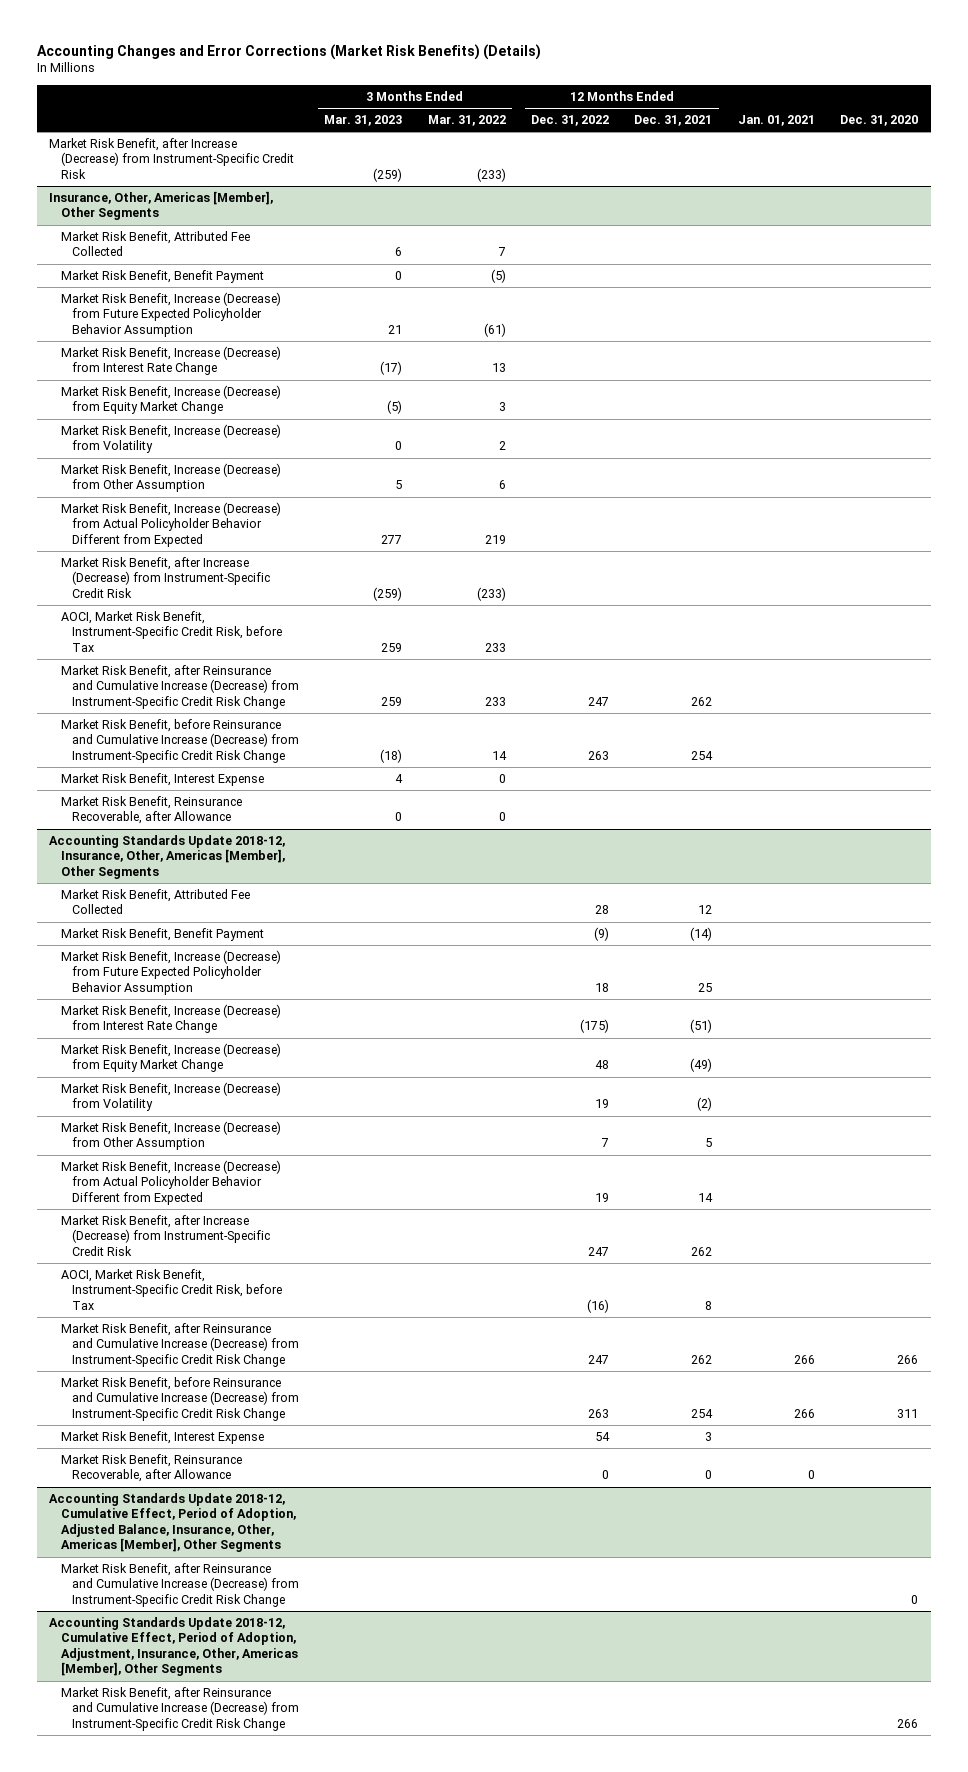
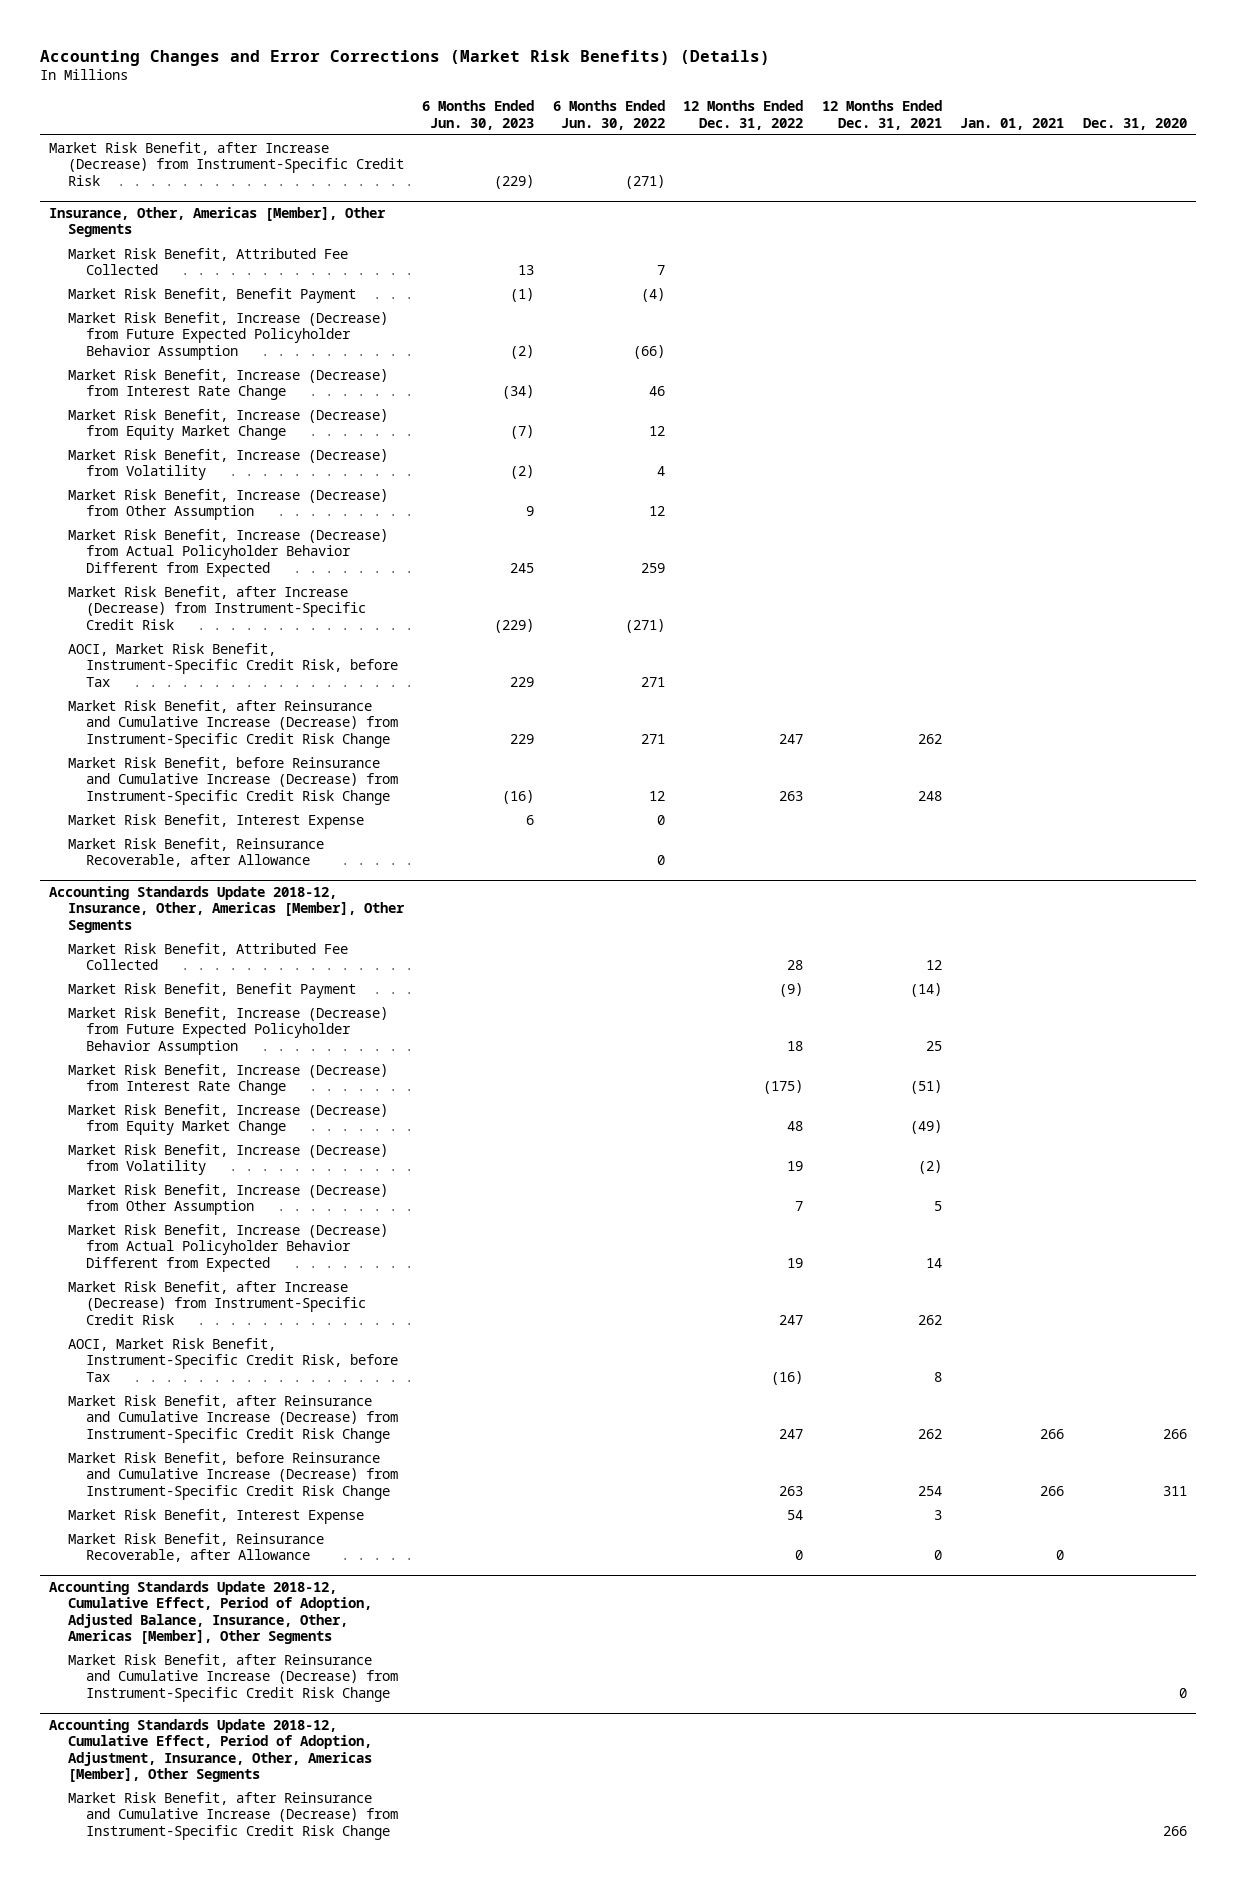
- | 3 Months Ended Mar. 31, 2023 | 3 Months Ended Mar. 31, 2022 | 12 Months Ended Dec. 31, 2022 | 12 Months Ended Dec. 31, 2021 | Jan. 01, 2021 | Dec. 31, 2020
+ | 6 Months Ended Jun. 30, 2023 | 6 Months Ended Jun. 30, 2022 | 12 Months Ended Dec. 31, 2022 | 12 Months Ended Dec. 31, 2021 | Jan. 01, 2021 | Dec. 31, 2020
@ Insurance, Other, Americas [Member], Other Segments
- Market Risk Benefit, before Reinsurance and Cumulative Increase (Decrease) from Instrument-Specific Credit Risk Change | (18) | 14 | 263 | 254 | |
+ Market Risk Benefit, before Reinsurance and Cumulative Increase (Decrease) from Instrument-Specific Credit Risk Change | (16) | 12 | 263 | 248 | |

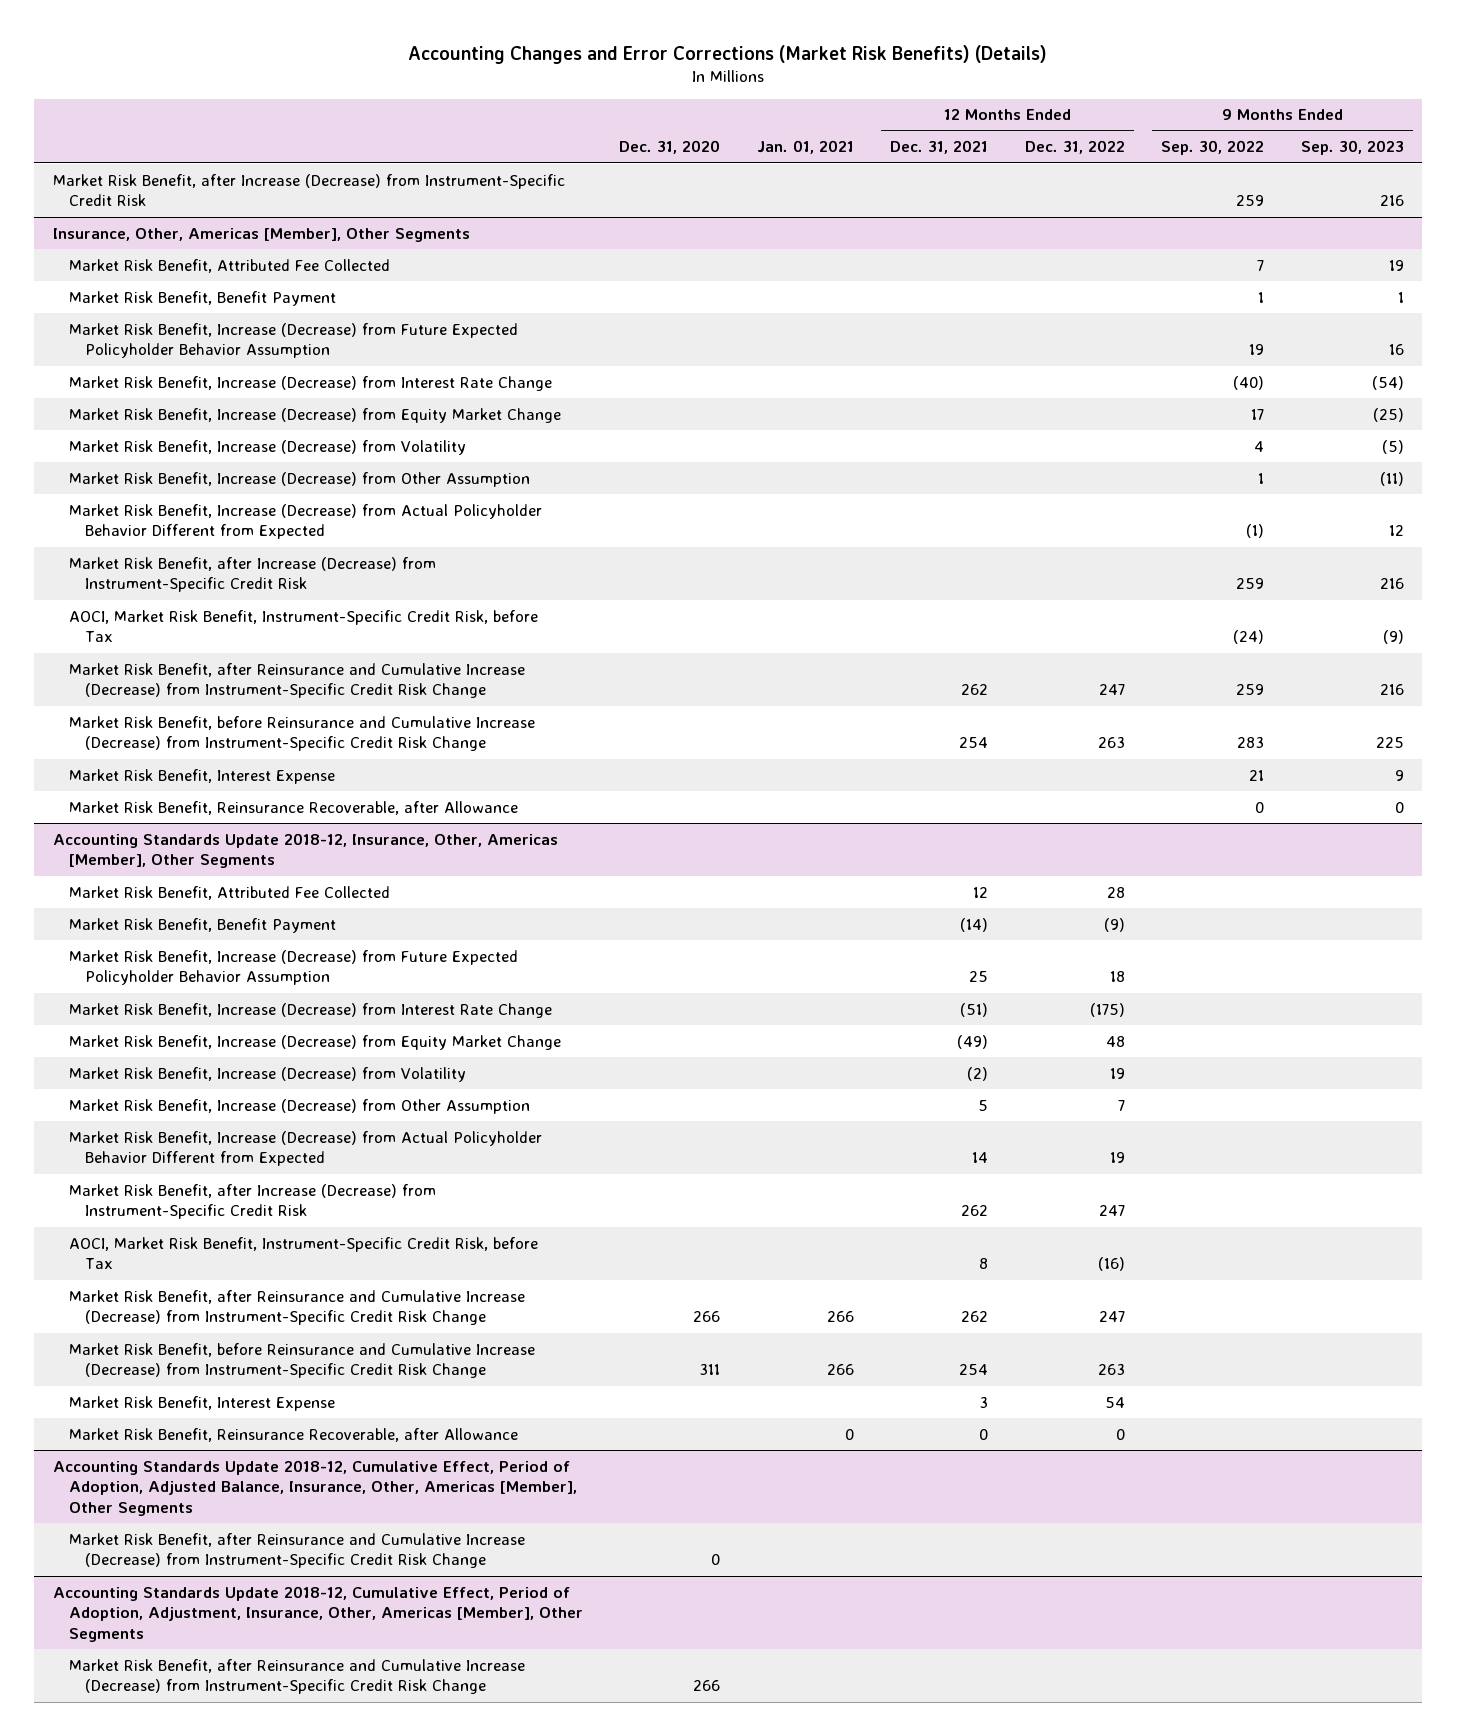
- | 6 Months Ended Jun. 30, 2023 | 6 Months Ended Jun. 30, 2022 | 12 Months Ended Dec. 31, 2022 | 12 Months Ended Dec. 31, 2021 | Jan. 01, 2021 | Dec. 31, 2020
+ | Dec. 31, 2020 | Jan. 01, 2021 | 12 Months Ended Dec. 31, 2021 | 12 Months Ended Dec. 31, 2022 | 9 Months Ended Sep. 30, 2022 | 9 Months Ended Sep. 30, 2023
@ Insurance, Other, Americas [Member], Other Segments
- Market Risk Benefit, before Reinsurance and Cumulative Increase (Decrease) from Instrument-Specific Credit Risk Change | (16) | 12 | 263 | 248 | |
+ Market Risk Benefit, before Reinsurance and Cumulative Increase (Decrease) from Instrument-Specific Credit Risk Change | | | 254 | 263 | 283 | 225

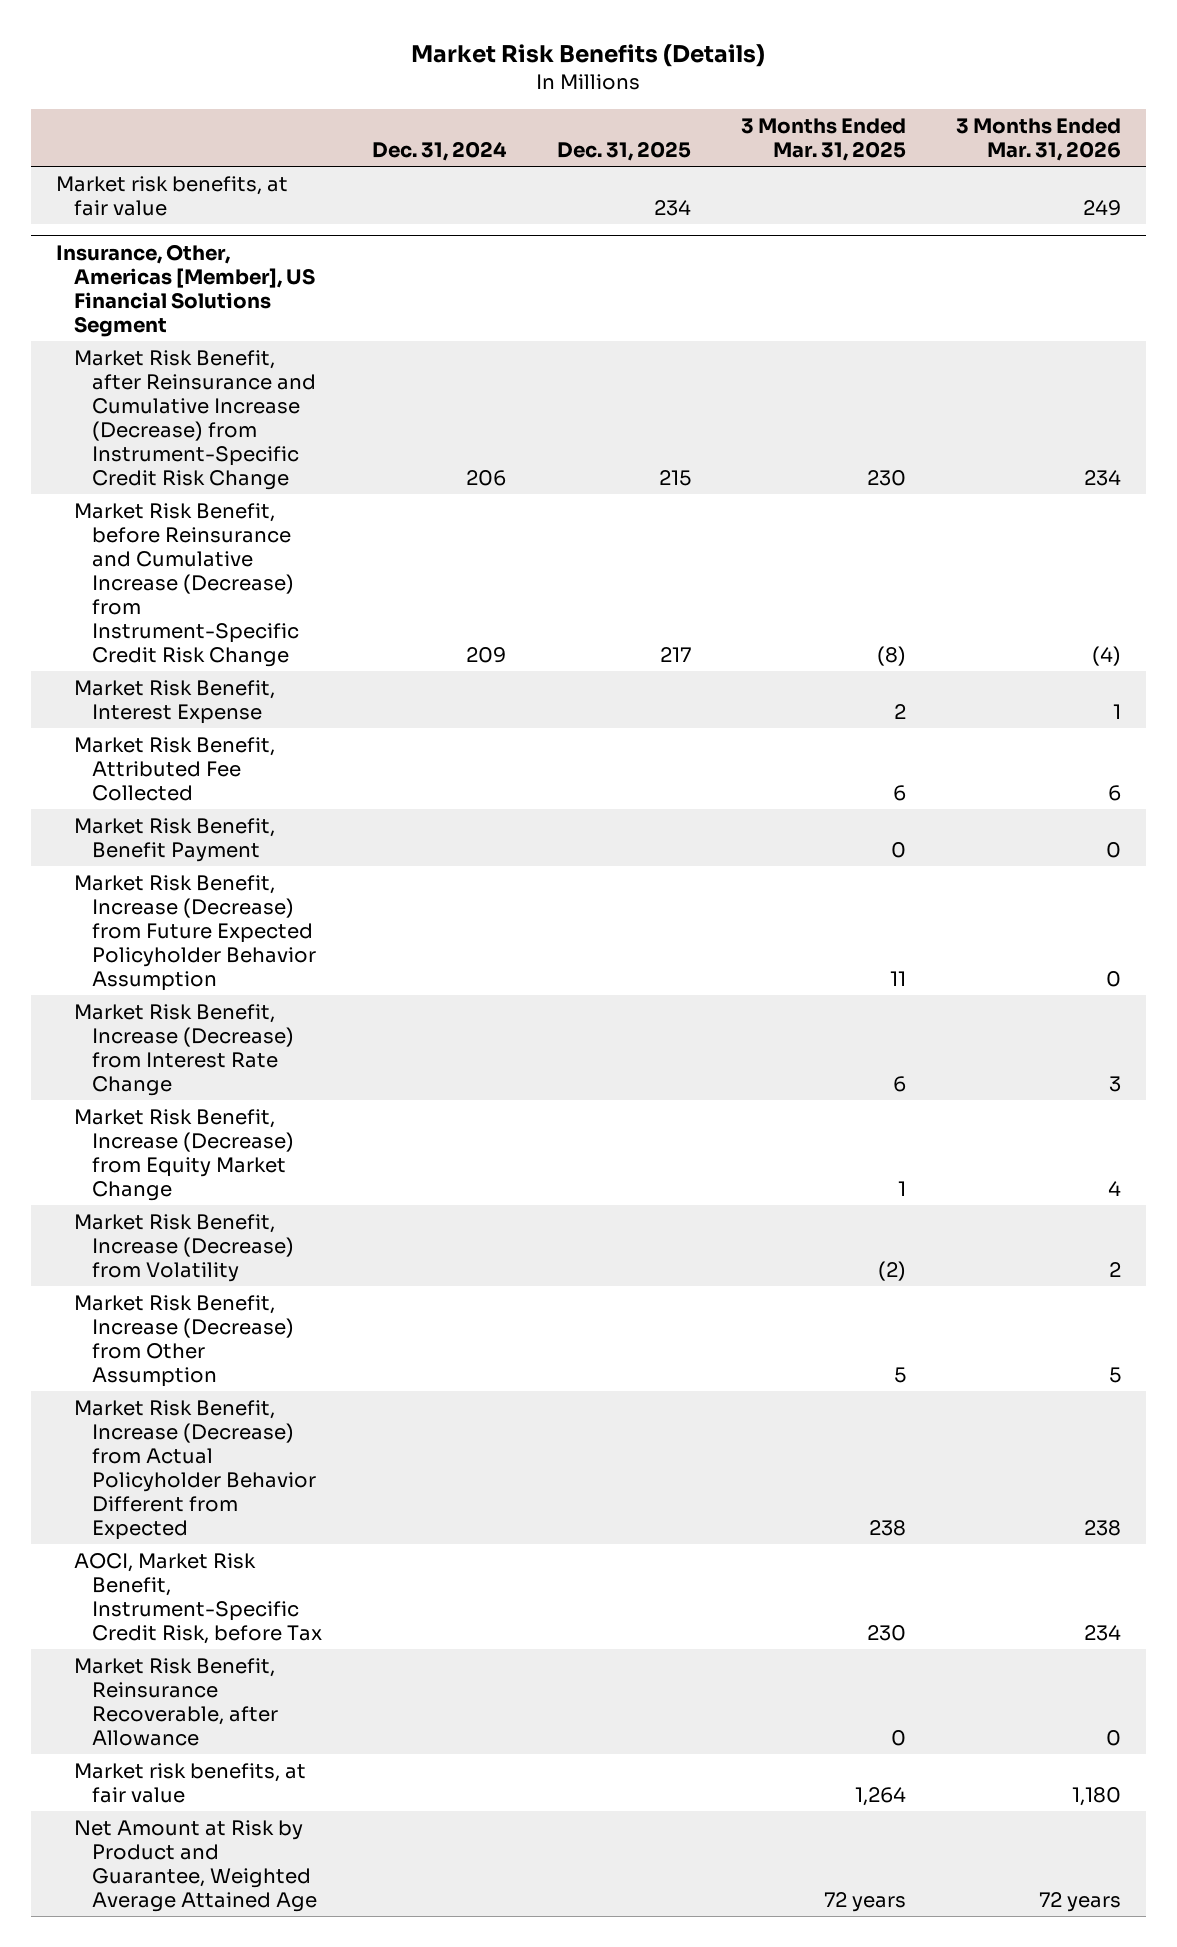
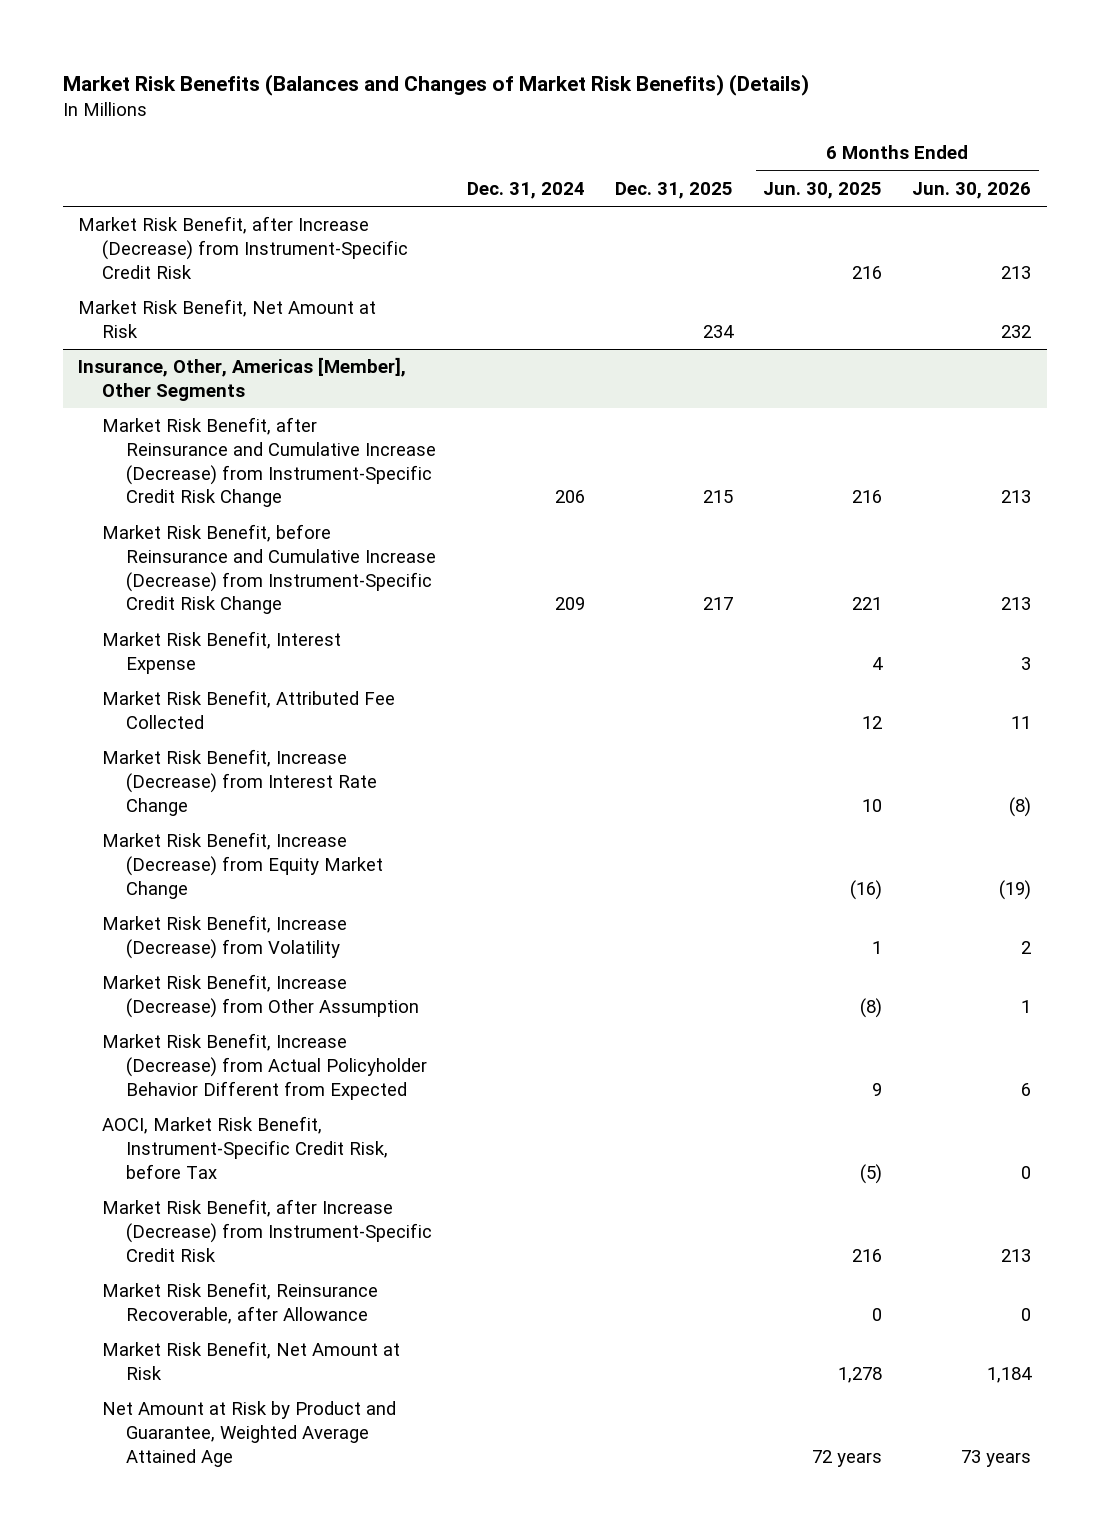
- Market Risk Benefits (Details)
+ Market Risk Benefits (Balances and Changes of Market Risk Benefits) (Details)
- | Dec. 31, 2024 | Dec. 31, 2025 | 3 Months Ended Mar. 31, 2025 | 3 Months Ended Mar. 31, 2026
+ | Dec. 31, 2024 | Dec. 31, 2025 | 6 Months Ended Jun. 30, 2025 | 6 Months Ended Jun. 30, 2026
- Market risk benefits, at fair value | | 234 | | 249
- Insurance, Other, Americas [Member], US Financial Solutions Segment
+ Market Risk Benefit, after Increase (Decrease) from Instrument-Specific Credit Risk | | | 216 | 213
+ Market Risk Benefit, Net Amount at Risk | | 234 | | 232
+ Insurance, Other, Americas [Member], Other Segments
- Market Risk Benefit, Benefit Payment | | | 0 | 0
- Market Risk Benefit, Increase (Decrease) from Future Expected Policyholder Behavior Assumption | | | 11 | 0
+ Market Risk Benefit, after Increase (Decrease) from Instrument-Specific Credit Risk | | | 216 | 213
- Market risk benefits, at fair value | | | 1,264 | 1,180
+ Market Risk Benefit, Net Amount at Risk | | | 1,278 | 1,184

